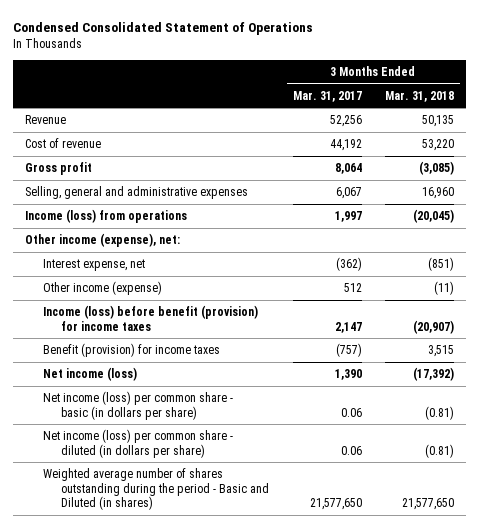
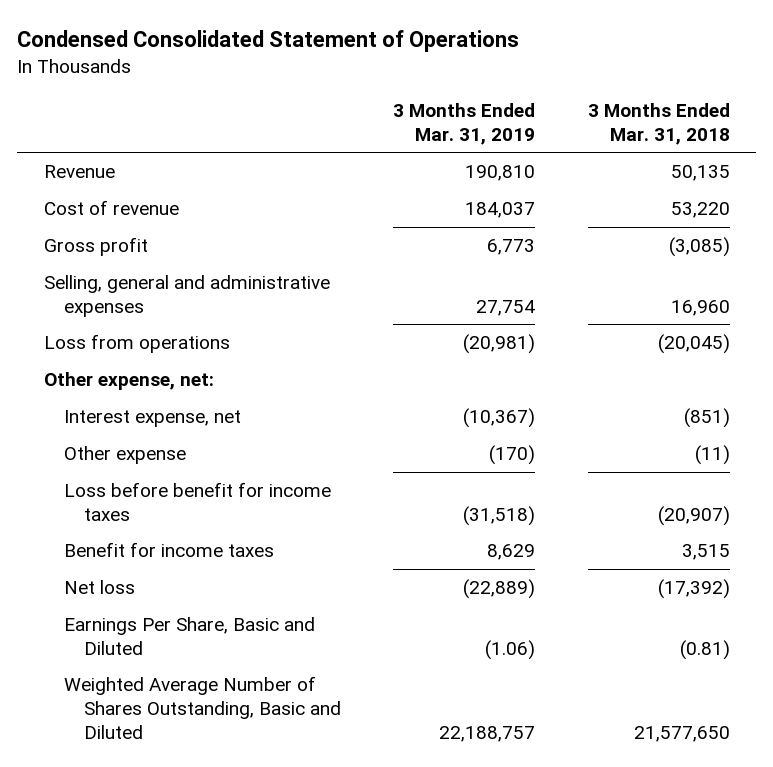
- | 3 Months Ended Mar. 31, 2017 | 3 Months Ended Mar. 31, 2018
+ | 3 Months Ended Mar. 31, 2019 | 3 Months Ended Mar. 31, 2018
- Income (loss) from operations | 1,997 | (20,045)
- Other income (expense), net:
+ Loss from operations | (20,981) | (20,045)
+ Other expense, net:
- Other income (expense) | 512 | (11)
- Income (loss) before benefit (provision) for income taxes | 2,147 | (20,907)
- Benefit (provision) for income taxes | (757) | 3,515
- Net income (loss) | 1,390 | (17,392)
- Net income (loss) per common share - basic (in dollars per share) | 0.06 | (0.81)
- Net income (loss) per common share - diluted (in dollars per share) | 0.06 | (0.81)
- Weighted average number of shares outstanding during the period - Basic and Diluted (in shares) | 21,577,650 | 21,577,650
+ Other expense | (170) | (11)
+ Loss before benefit for income taxes | (31,518) | (20,907)
+ Benefit for income taxes | 8,629 | 3,515
+ Net loss | (22,889) | (17,392)
+ Earnings Per Share, Basic and Diluted | (1.06) | (0.81)
+ Weighted Average Number of Shares Outstanding, Basic and Diluted | 22,188,757 | 21,577,650

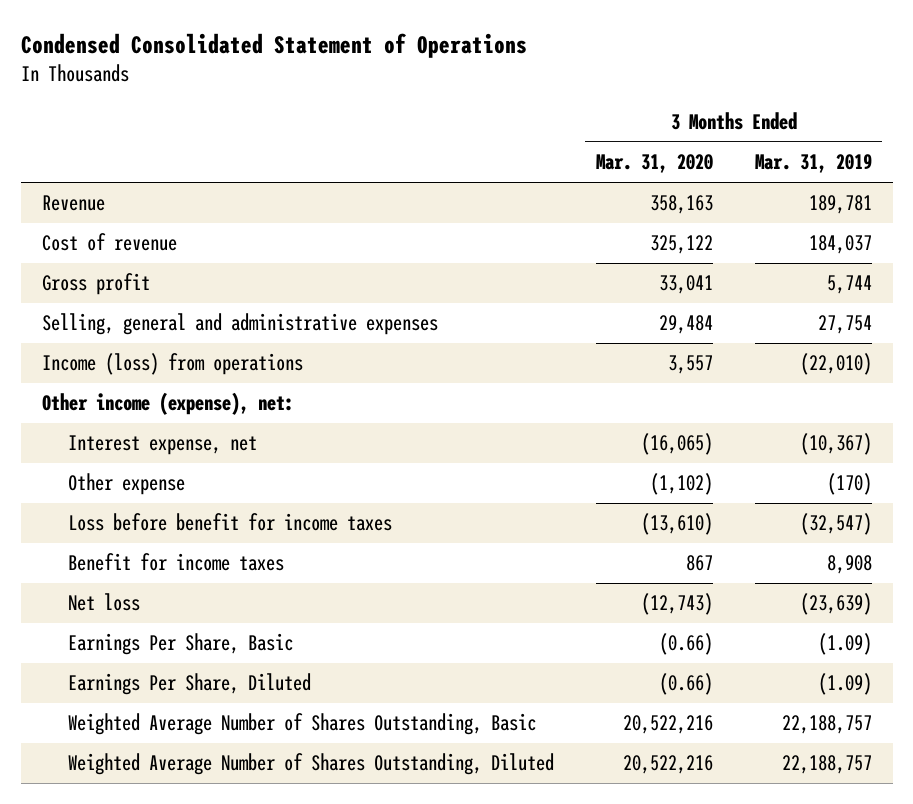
- | 3 Months Ended Mar. 31, 2019 | 3 Months Ended Mar. 31, 2018
+ | 3 Months Ended Mar. 31, 2020 | 3 Months Ended Mar. 31, 2019
- Revenue | 190,810 | 50,135
+ Revenue | 358,163 | 189,781
- Gross profit | 6,773 | (3,085)
+ Gross profit | 33,041 | 5,744
- Loss from operations | (20,981) | (20,045)
- Other expense, net:
+ Income (loss) from operations | 3,557 | (22,010)
+ Other income (expense), net:
- Loss before benefit for income taxes | (31,518) | (20,907)
- Benefit for income taxes | 8,629 | 3,515
- Net loss | (22,889) | (17,392)
- Earnings Per Share, Basic and Diluted | (1.06) | (0.81)
- Weighted Average Number of Shares Outstanding, Basic and Diluted | 22,188,757 | 21,577,650
+ Loss before benefit for income taxes | (13,610) | (32,547)
+ Benefit for income taxes | 867 | 8,908
+ Net loss | (12,743) | (23,639)
+ Earnings Per Share, Basic | (0.66) | (1.09)
+ Earnings Per Share, Diluted | (0.66) | (1.09)
+ Weighted Average Number of Shares Outstanding, Basic | 20,522,216 | 22,188,757
+ Weighted Average Number of Shares Outstanding, Diluted | 20,522,216 | 22,188,757

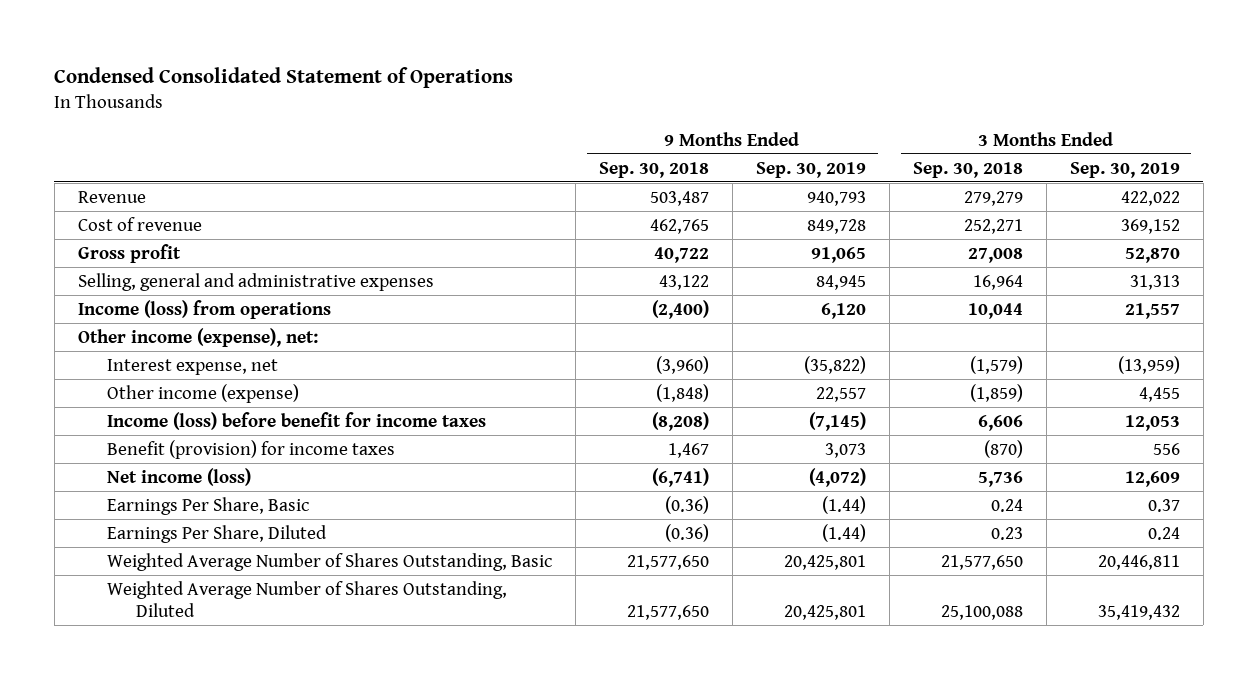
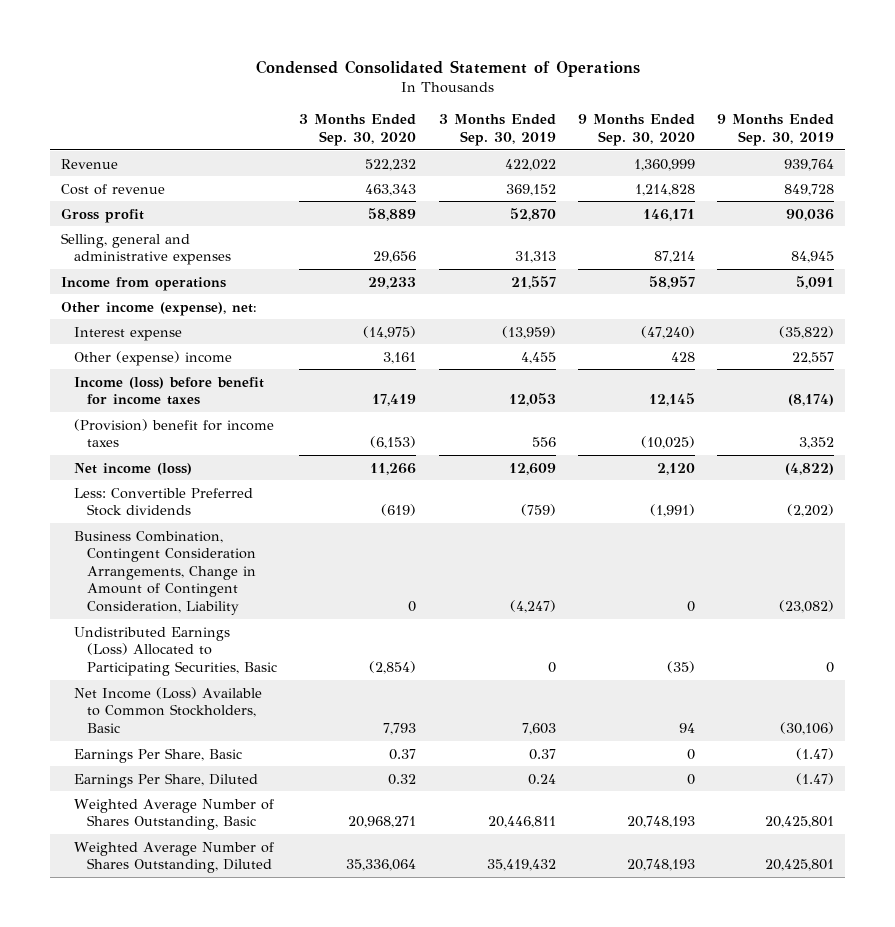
- | 9 Months Ended Sep. 30, 2018 | 9 Months Ended Sep. 30, 2019 | 3 Months Ended Sep. 30, 2018 | 3 Months Ended Sep. 30, 2019
+ | 3 Months Ended Sep. 30, 2020 | 3 Months Ended Sep. 30, 2019 | 9 Months Ended Sep. 30, 2020 | 9 Months Ended Sep. 30, 2019
- Revenue | 503,487 | 940,793 | 279,279 | 422,022
+ Revenue | 522,232 | 422,022 | 1,360,999 | 939,764
- Gross profit | 40,722 | 91,065 | 27,008 | 52,870
+ Gross profit | 58,889 | 52,870 | 146,171 | 90,036
- Income (loss) from operations | (2,400) | 6,120 | 10,044 | 21,557
+ Income from operations | 29,233 | 21,557 | 58,957 | 5,091
- Interest expense, net | (3,960) | (35,822) | (1,579) | (13,959)
- Other income (expense) | (1,848) | 22,557 | (1,859) | 4,455
- Income (loss) before benefit for income taxes | (8,208) | (7,145) | 6,606 | 12,053
- Benefit (provision) for income taxes | 1,467 | 3,073 | (870) | 556
- Net income (loss) | (6,741) | (4,072) | 5,736 | 12,609
- Earnings Per Share, Basic | (0.36) | (1.44) | 0.24 | 0.37
- Earnings Per Share, Diluted | (0.36) | (1.44) | 0.23 | 0.24
+ Interest expense | (14,975) | (13,959) | (47,240) | (35,822)
+ Other (expense) income | 3,161 | 4,455 | 428 | 22,557
+ Income (loss) before benefit for income taxes | 17,419 | 12,053 | 12,145 | (8,174)
+ (Provision) benefit for income taxes | (6,153) | 556 | (10,025) | 3,352
+ Net income (loss) | 11,266 | 12,609 | 2,120 | (4,822)
+ Less: Convertible Preferred Stock dividends | (619) | (759) | (1,991) | (2,202)
+ Business Combination, Contingent Consideration Arrangements, Change in Amount of Contingent Consideration, Liability | 0 | (4,247) | 0 | (23,082)
+ Undistributed Earnings (Loss) Allocated to Participating Securities, Basic | (2,854) | 0 | (35) | 0
+ Net Income (Loss) Available to Common Stockholders, Basic | 7,793 | 7,603 | 94 | (30,106)
+ Earnings Per Share, Basic | 0.37 | 0.37 | 0 | (1.47)
+ Earnings Per Share, Diluted | 0.32 | 0.24 | 0 | (1.47)

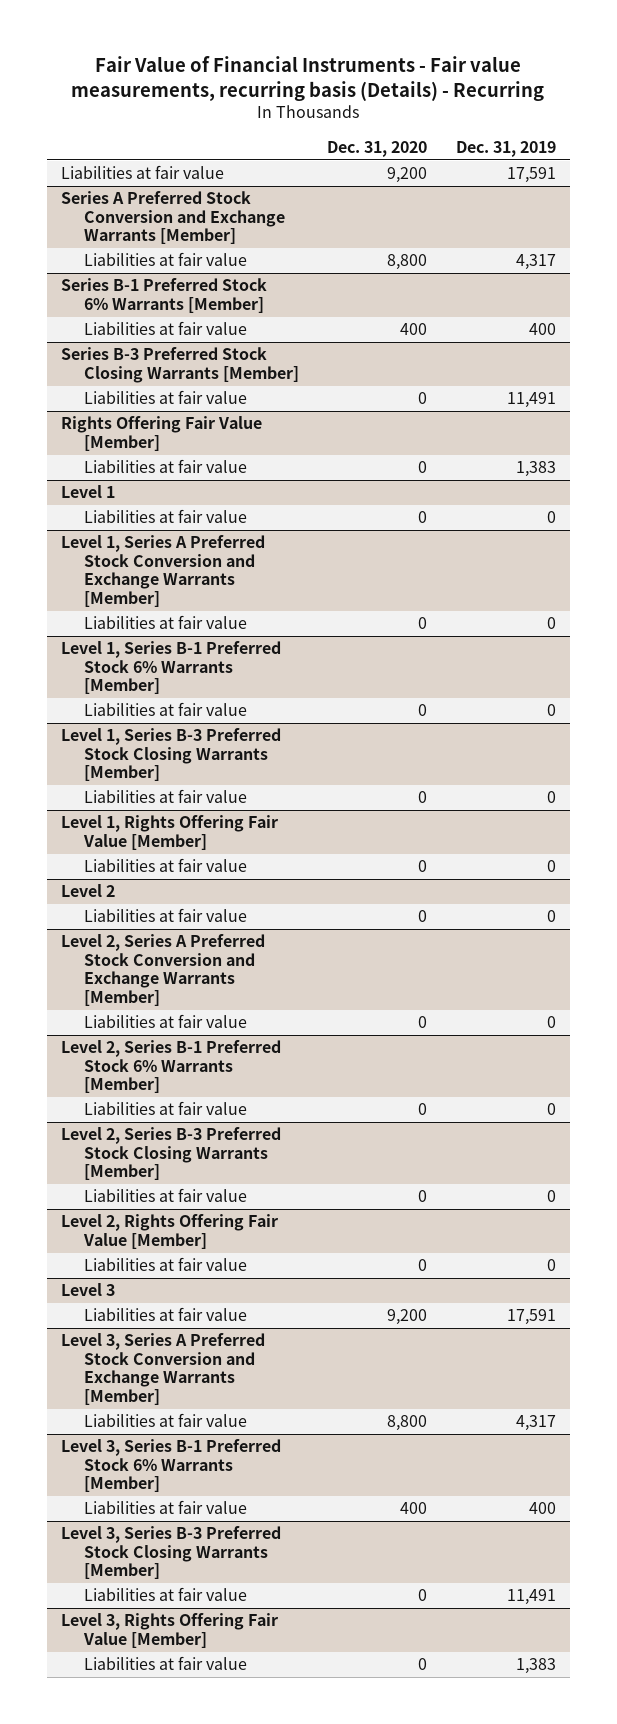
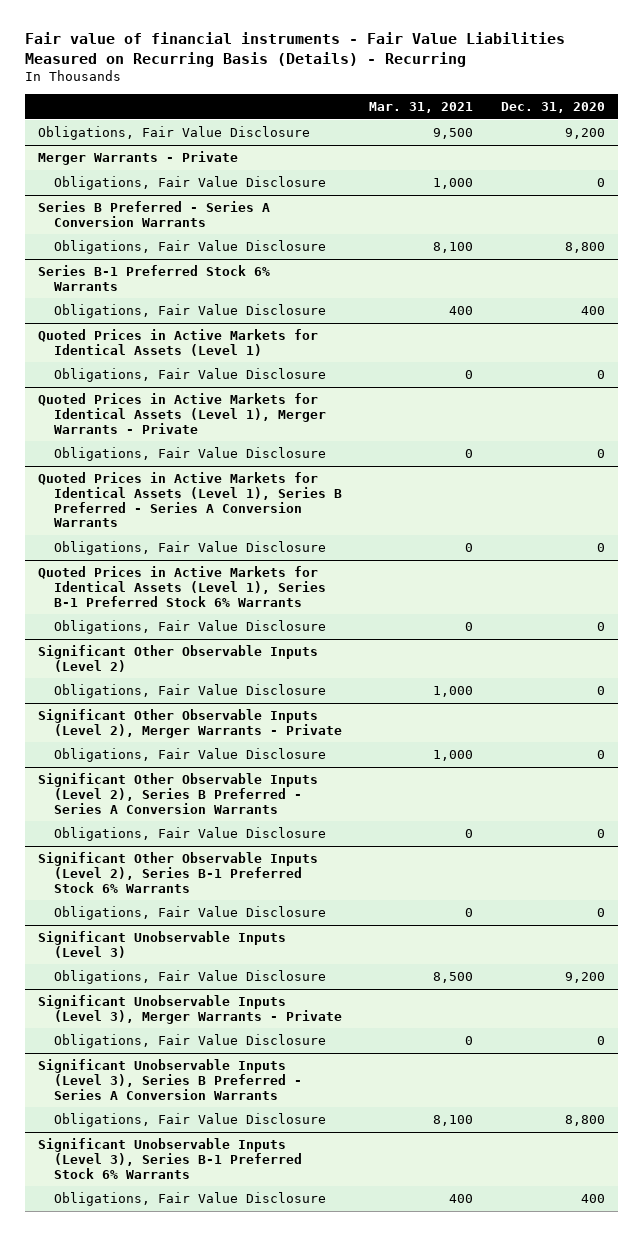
- Fair Value of Financial Instruments - Fair value measurements, recurring basis (Details) - Recurring
+ Fair value of financial instruments - Fair Value Liabilities Measured on Recurring Basis (Details) - Recurring
- | Dec. 31, 2020 | Dec. 31, 2019
+ | Mar. 31, 2021 | Dec. 31, 2020
- Liabilities at fair value | 9,200 | 17,591
- Series A Preferred Stock Conversion and Exchange Warrants [Member]
- Liabilities at fair value | 8,800 | 4,317
- Series B-1 Preferred Stock 6% Warrants [Member]
- Liabilities at fair value | 400 | 400
- Series B-3 Preferred Stock Closing Warrants [Member]
- Liabilities at fair value | 0 | 11,491
- Rights Offering Fair Value [Member]
- Liabilities at fair value | 0 | 1,383
- Level 1
- Liabilities at fair value | 0 | 0
- Level 1, Series A Preferred Stock Conversion and Exchange Warrants [Member]
- Liabilities at fair value | 0 | 0
- Level 1, Series B-1 Preferred Stock 6% Warrants [Member]
- Liabilities at fair value | 0 | 0
- Level 1, Series B-3 Preferred Stock Closing Warrants [Member]
- Liabilities at fair value | 0 | 0
- Level 1, Rights Offering Fair Value [Member]
- Liabilities at fair value | 0 | 0
- Level 2
- Liabilities at fair value | 0 | 0
- Level 2, Series A Preferred Stock Conversion and Exchange Warrants [Member]
- Liabilities at fair value | 0 | 0
- Level 2, Series B-1 Preferred Stock 6% Warrants [Member]
- Liabilities at fair value | 0 | 0
- Level 2, Series B-3 Preferred Stock Closing Warrants [Member]
- Liabilities at fair value | 0 | 0
- Level 2, Rights Offering Fair Value [Member]
- Liabilities at fair value | 0 | 0
- Level 3
- Liabilities at fair value | 9,200 | 17,591
- Level 3, Series A Preferred Stock Conversion and Exchange Warrants [Member]
- Liabilities at fair value | 8,800 | 4,317
- Level 3, Series B-1 Preferred Stock 6% Warrants [Member]
- Liabilities at fair value | 400 | 400
- Level 3, Series B-3 Preferred Stock Closing Warrants [Member]
- Liabilities at fair value | 0 | 11,491
- Level 3, Rights Offering Fair Value [Member]
- Liabilities at fair value | 0 | 1,383
+ Obligations, Fair Value Disclosure | 9,500 | 9,200
+ Merger Warrants - Private
+ Obligations, Fair Value Disclosure | 1,000 | 0
+ Series B Preferred - Series A Conversion Warrants
+ Obligations, Fair Value Disclosure | 8,100 | 8,800
+ Series B-1 Preferred Stock 6% Warrants
+ Obligations, Fair Value Disclosure | 400 | 400
+ Quoted Prices in Active Markets for Identical Assets (Level 1)
+ Obligations, Fair Value Disclosure | 0 | 0
+ Quoted Prices in Active Markets for Identical Assets (Level 1), Merger Warrants - Private
+ Obligations, Fair Value Disclosure | 0 | 0
+ Quoted Prices in Active Markets for Identical Assets (Level 1), Series B Preferred - Series A Conversion Warrants
+ Obligations, Fair Value Disclosure | 0 | 0
+ Quoted Prices in Active Markets for Identical Assets (Level 1), Series B-1 Preferred Stock 6% Warrants
+ Obligations, Fair Value Disclosure | 0 | 0
+ Significant Other Observable Inputs (Level 2)
+ Obligations, Fair Value Disclosure | 1,000 | 0
+ Significant Other Observable Inputs (Level 2), Merger Warrants - Private
+ Obligations, Fair Value Disclosure | 1,000 | 0
+ Significant Other Observable Inputs (Level 2), Series B Preferred - Series A Conversion Warrants
+ Obligations, Fair Value Disclosure | 0 | 0
+ Significant Other Observable Inputs (Level 2), Series B-1 Preferred Stock 6% Warrants
+ Obligations, Fair Value Disclosure | 0 | 0
+ Significant Unobservable Inputs (Level 3)
+ Obligations, Fair Value Disclosure | 8,500 | 9,200
+ Significant Unobservable Inputs (Level 3), Merger Warrants - Private
+ Obligations, Fair Value Disclosure | 0 | 0
+ Significant Unobservable Inputs (Level 3), Series B Preferred - Series A Conversion Warrants
+ Obligations, Fair Value Disclosure | 8,100 | 8,800
+ Significant Unobservable Inputs (Level 3), Series B-1 Preferred Stock 6% Warrants
+ Obligations, Fair Value Disclosure | 400 | 400

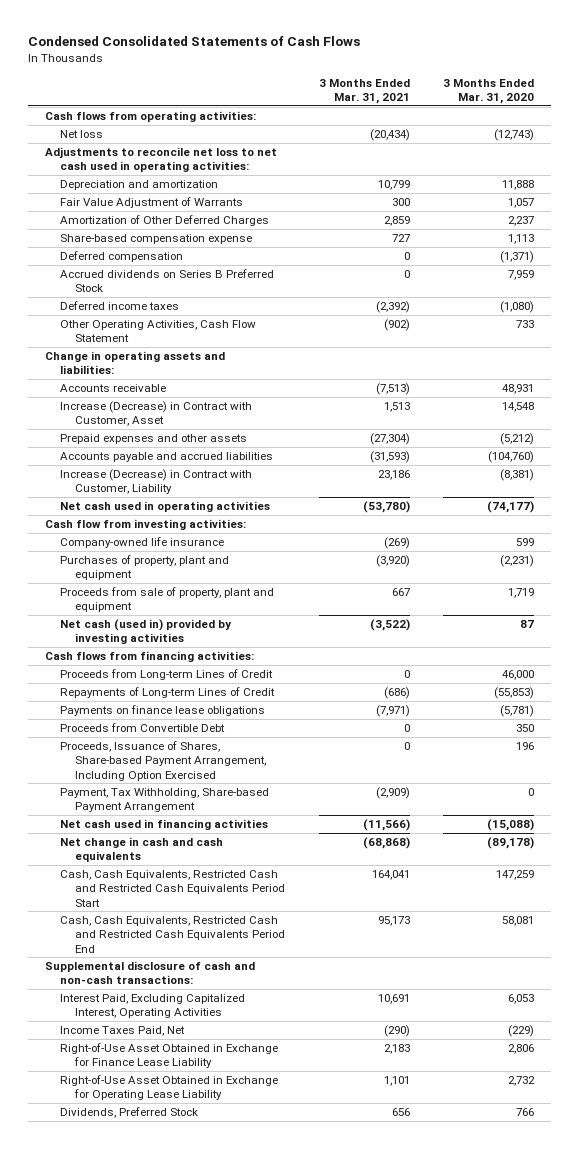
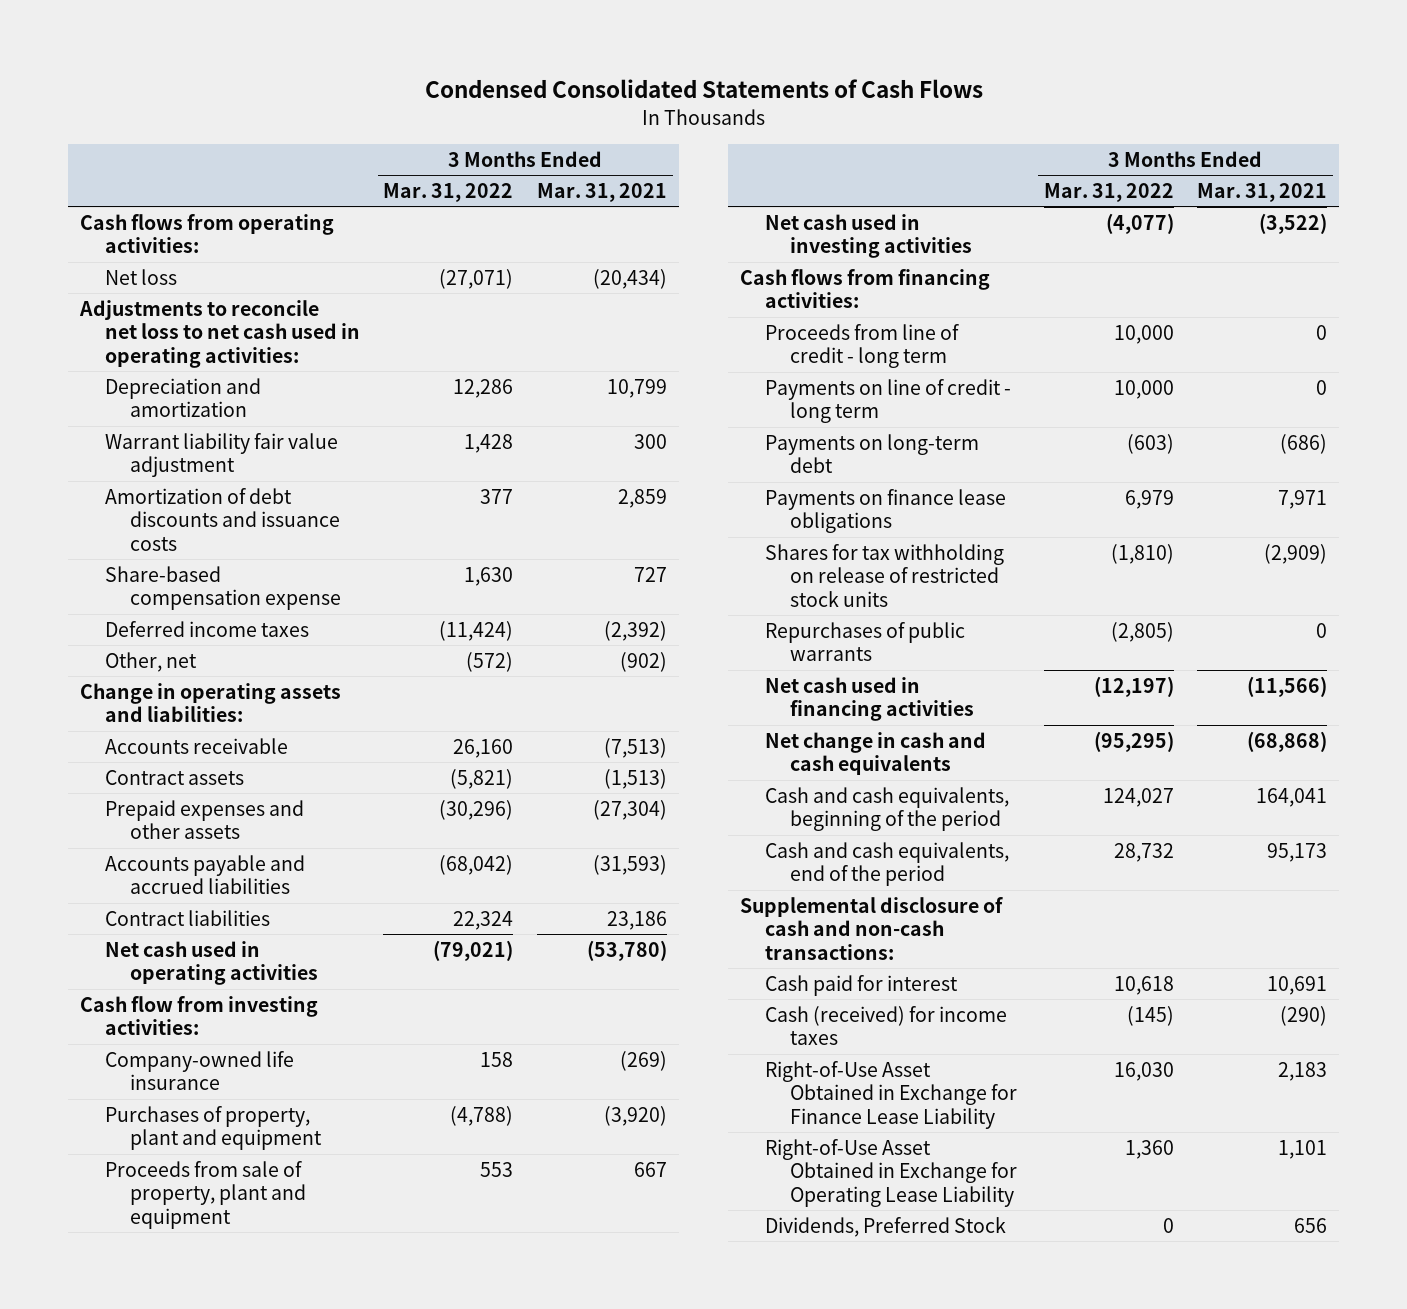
- | 3 Months Ended Mar. 31, 2021 | 3 Months Ended Mar. 31, 2020
+ | 3 Months Ended Mar. 31, 2022 | 3 Months Ended Mar. 31, 2021
- Fair Value Adjustment of Warrants | 300 | 1,057
- Amortization of Other Deferred Charges | 2,859 | 2,237
+ Warrant liability fair value adjustment | 1,428 | 300
+ Amortization of debt discounts and issuance costs | 377 | 2,859
- Deferred compensation | 0 | (1,371)
- Accrued dividends on Series B Preferred Stock | 0 | 7,959
- Other Operating Activities, Cash Flow Statement | (902) | 733
+ Other, net | (572) | (902)
- Increase (Decrease) in Contract with Customer, Asset | 1,513 | 14,548
+ Contract assets | (5,821) | (1,513)
- Increase (Decrease) in Contract with Customer, Liability | 23,186 | (8,381)
+ Contract liabilities | 22,324 | 23,186
- Net cash (used in) provided by investing activities | (3,522) | 87
+ Net cash used in investing activities | (4,077) | (3,522)
- Proceeds from Long-term Lines of Credit | 0 | 46,000
- Repayments of Long-term Lines of Credit | (686) | (55,853)
- Payments on finance lease obligations | (7,971) | (5,781)
- Proceeds from Convertible Debt | 0 | 350
- Proceeds, Issuance of Shares, Share-based Payment Arrangement, Including Option Exercised | 0 | 196
- Payment, Tax Withholding, Share-based Payment Arrangement | (2,909) | 0
+ Proceeds from line of credit - long term | 10,000 | 0
+ Payments on line of credit - long term | 10,000 | 0
+ Payments on long-term debt | (603) | (686)
+ Payments on finance lease obligations | 6,979 | 7,971
+ Shares for tax withholding on release of restricted stock units | (1,810) | (2,909)
+ Repurchases of public warrants | (2,805) | 0
- Cash, Cash Equivalents, Restricted Cash and Restricted Cash Equivalents Period Start | 164,041 | 147,259
- Cash, Cash Equivalents, Restricted Cash and Restricted Cash Equivalents Period End | 95,173 | 58,081
+ Cash and cash equivalents, beginning of the period | 124,027 | 164,041
+ Cash and cash equivalents, end of the period | 28,732 | 95,173
- Interest Paid, Excluding Capitalized Interest, Operating Activities | 10,691 | 6,053
- Income Taxes Paid, Net | (290) | (229)
+ Cash paid for interest | 10,618 | 10,691
+ Cash (received) for income taxes | (145) | (290)

